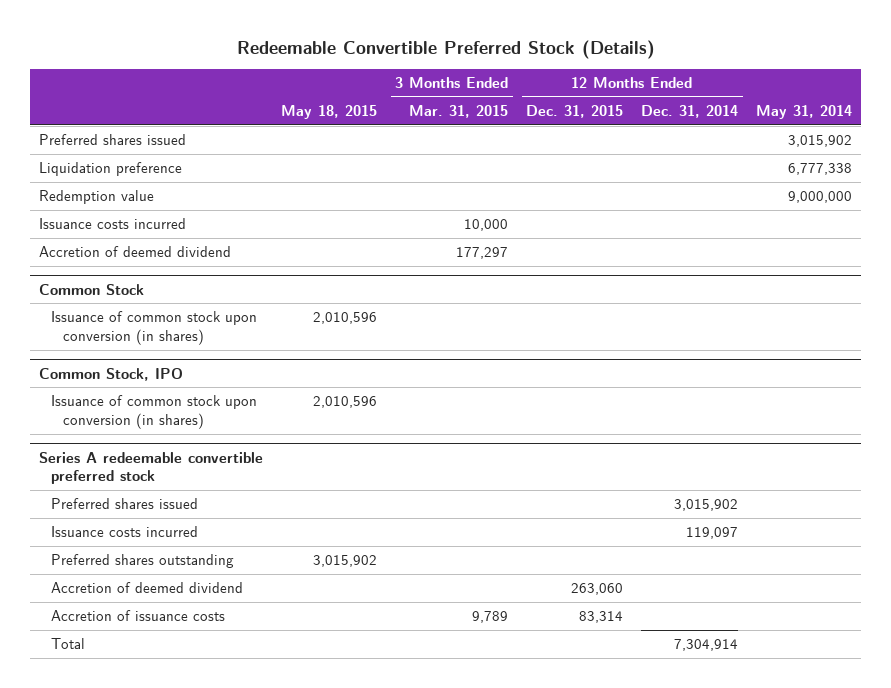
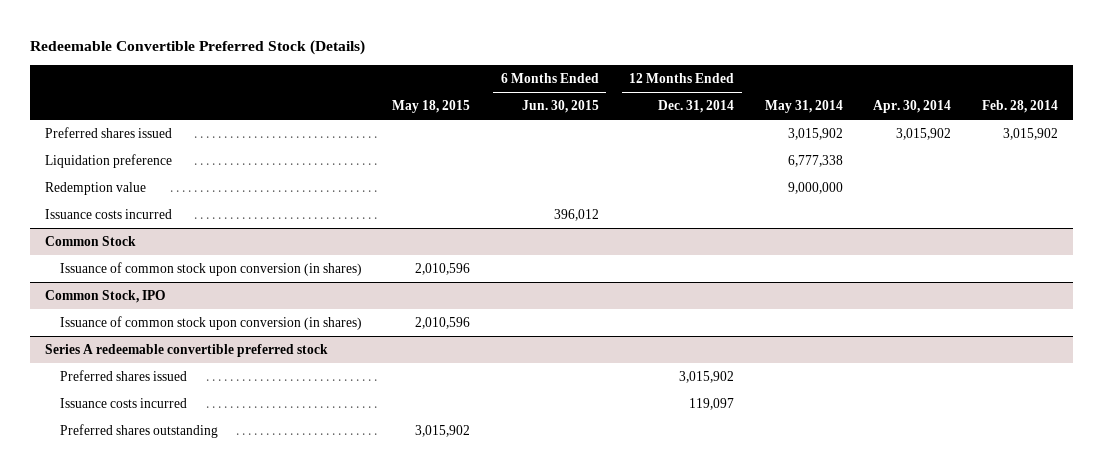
- | May 18, 2015 | 3 Months Ended Mar. 31, 2015 | 12 Months Ended Dec. 31, 2015 | 12 Months Ended Dec. 31, 2014 | May 31, 2014
+ | May 18, 2015 | 6 Months Ended Jun. 30, 2015 | 12 Months Ended Dec. 31, 2014 | May 31, 2014 | Apr. 30, 2014 | Feb. 28, 2014
- Accretion of deemed dividend | | 177,297 | | |
@ Series A redeemable convertible preferred stock
- Accretion of deemed dividend | | | 263,060 | |
- Accretion of issuance costs | | 9,789 | 83,314 | |
- Total | | | | 7,304,914 |

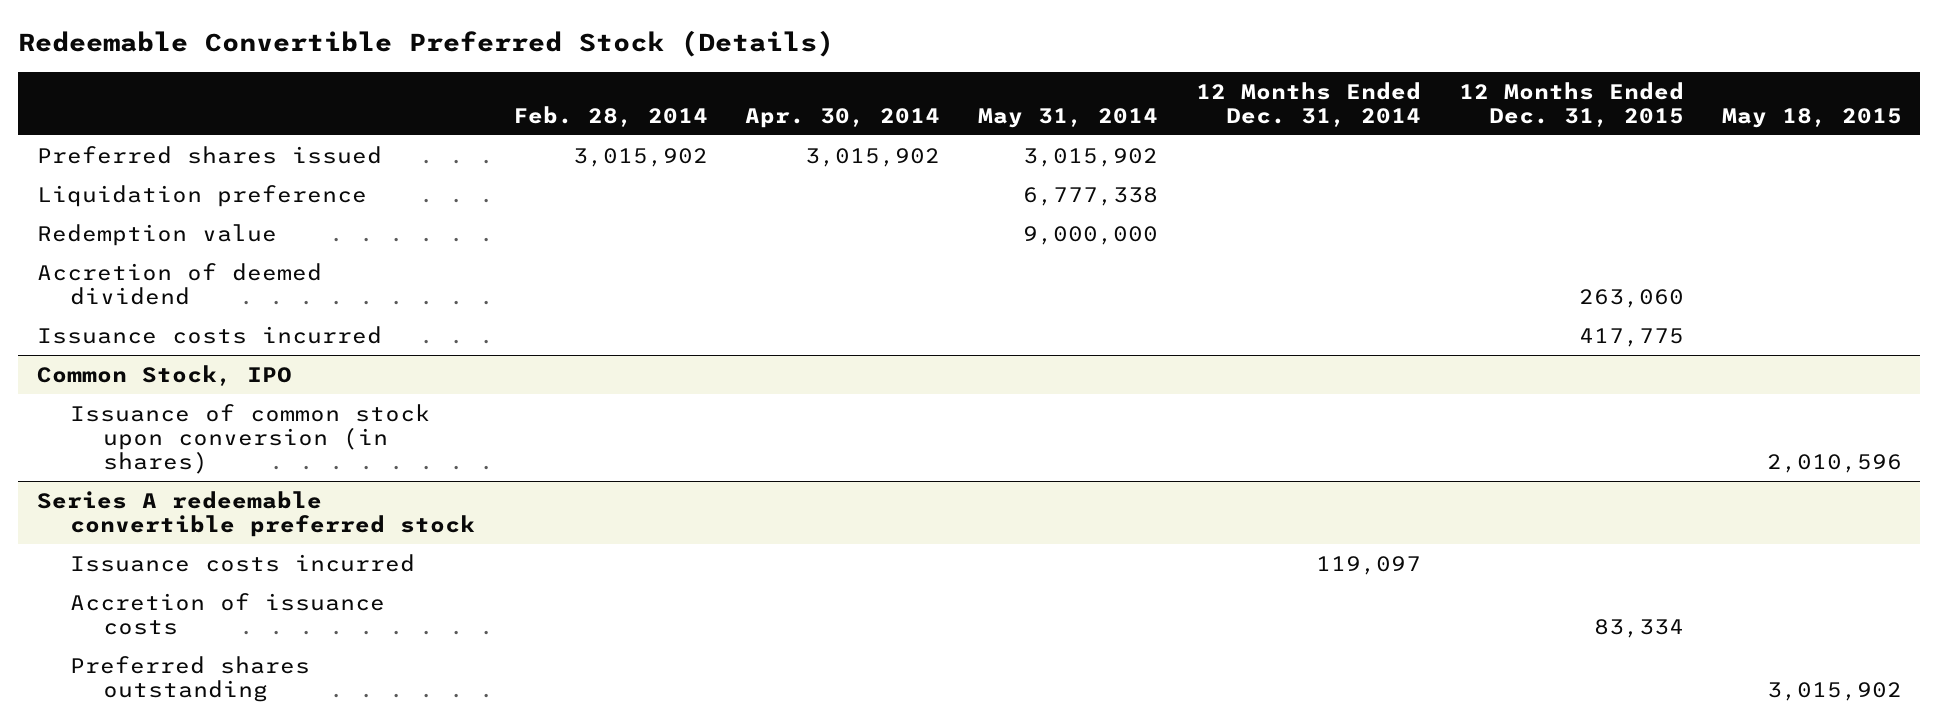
- | May 18, 2015 | 6 Months Ended Jun. 30, 2015 | 12 Months Ended Dec. 31, 2014 | May 31, 2014 | Apr. 30, 2014 | Feb. 28, 2014
+ | Feb. 28, 2014 | Apr. 30, 2014 | May 31, 2014 | 12 Months Ended Dec. 31, 2014 | 12 Months Ended Dec. 31, 2015 | May 18, 2015
+ Accretion of deemed dividend | | | | | 263,060 |
- Common Stock
- Issuance of common stock upon conversion (in shares) | 2,010,596 | | | | |
@ Series A redeemable convertible preferred stock
- Preferred shares issued | | | 3,015,902 | | |
+ Accretion of issuance costs | | | | | 83,334 |

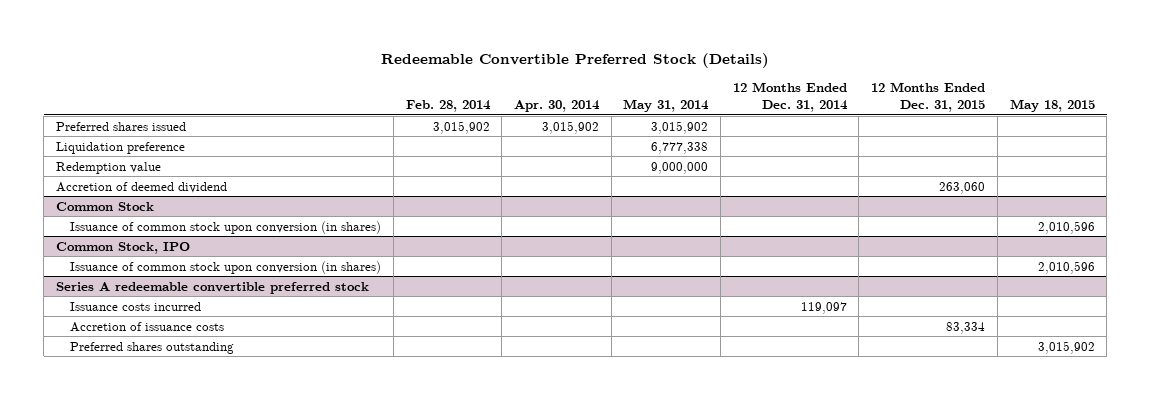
- Issuance costs incurred | | | | | 417,775 |
+ Common Stock
+ Issuance of common stock upon conversion (in shares) | | | | | | 2,010,596

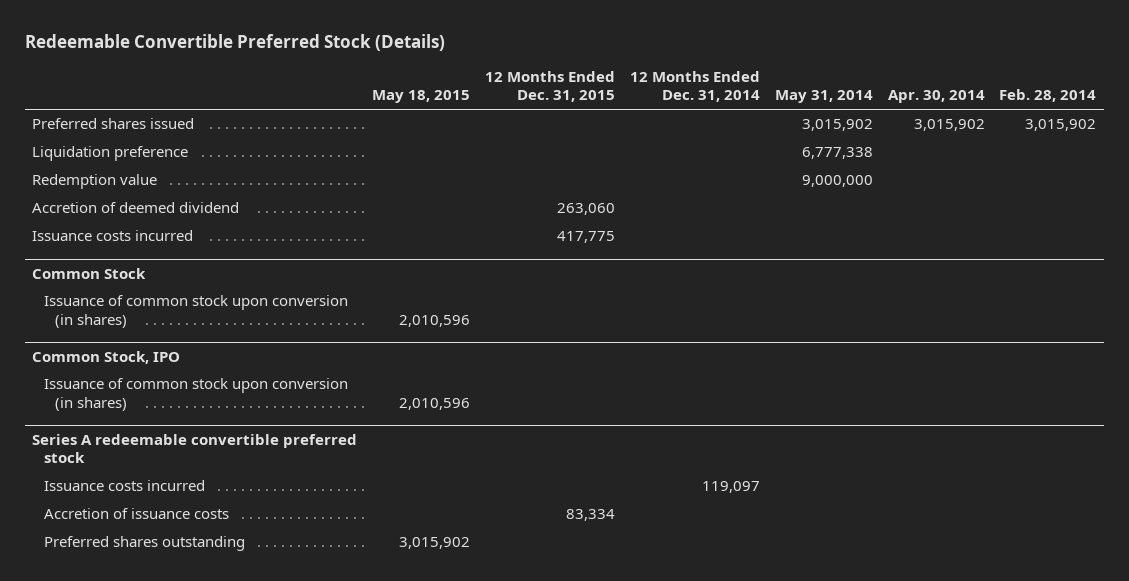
- | Feb. 28, 2014 | Apr. 30, 2014 | May 31, 2014 | 12 Months Ended Dec. 31, 2014 | 12 Months Ended Dec. 31, 2015 | May 18, 2015
+ | May 18, 2015 | 12 Months Ended Dec. 31, 2015 | 12 Months Ended Dec. 31, 2014 | May 31, 2014 | Apr. 30, 2014 | Feb. 28, 2014
+ Issuance costs incurred | | 417,775 | | | |

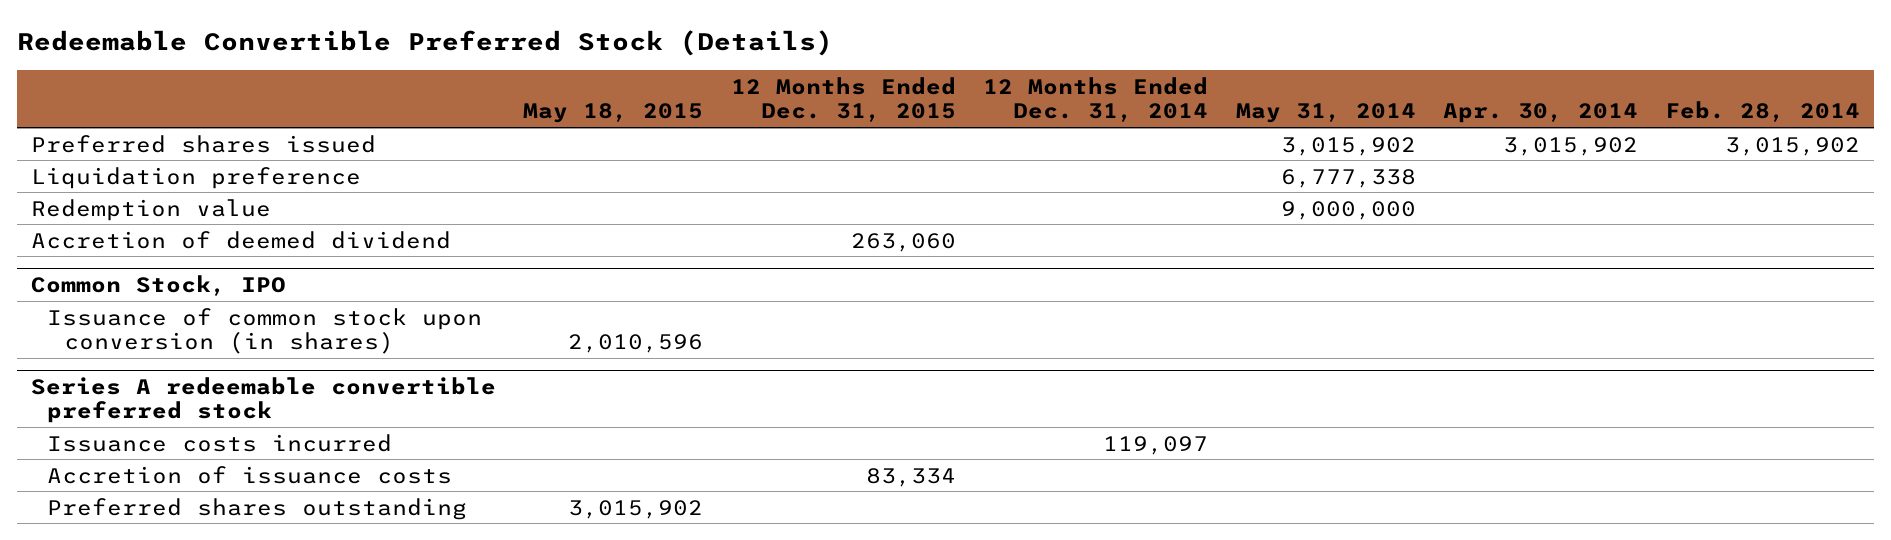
- Issuance costs incurred | | 417,775 | | | |
- Common Stock
- Issuance of common stock upon conversion (in shares) | 2,010,596 | | | | |

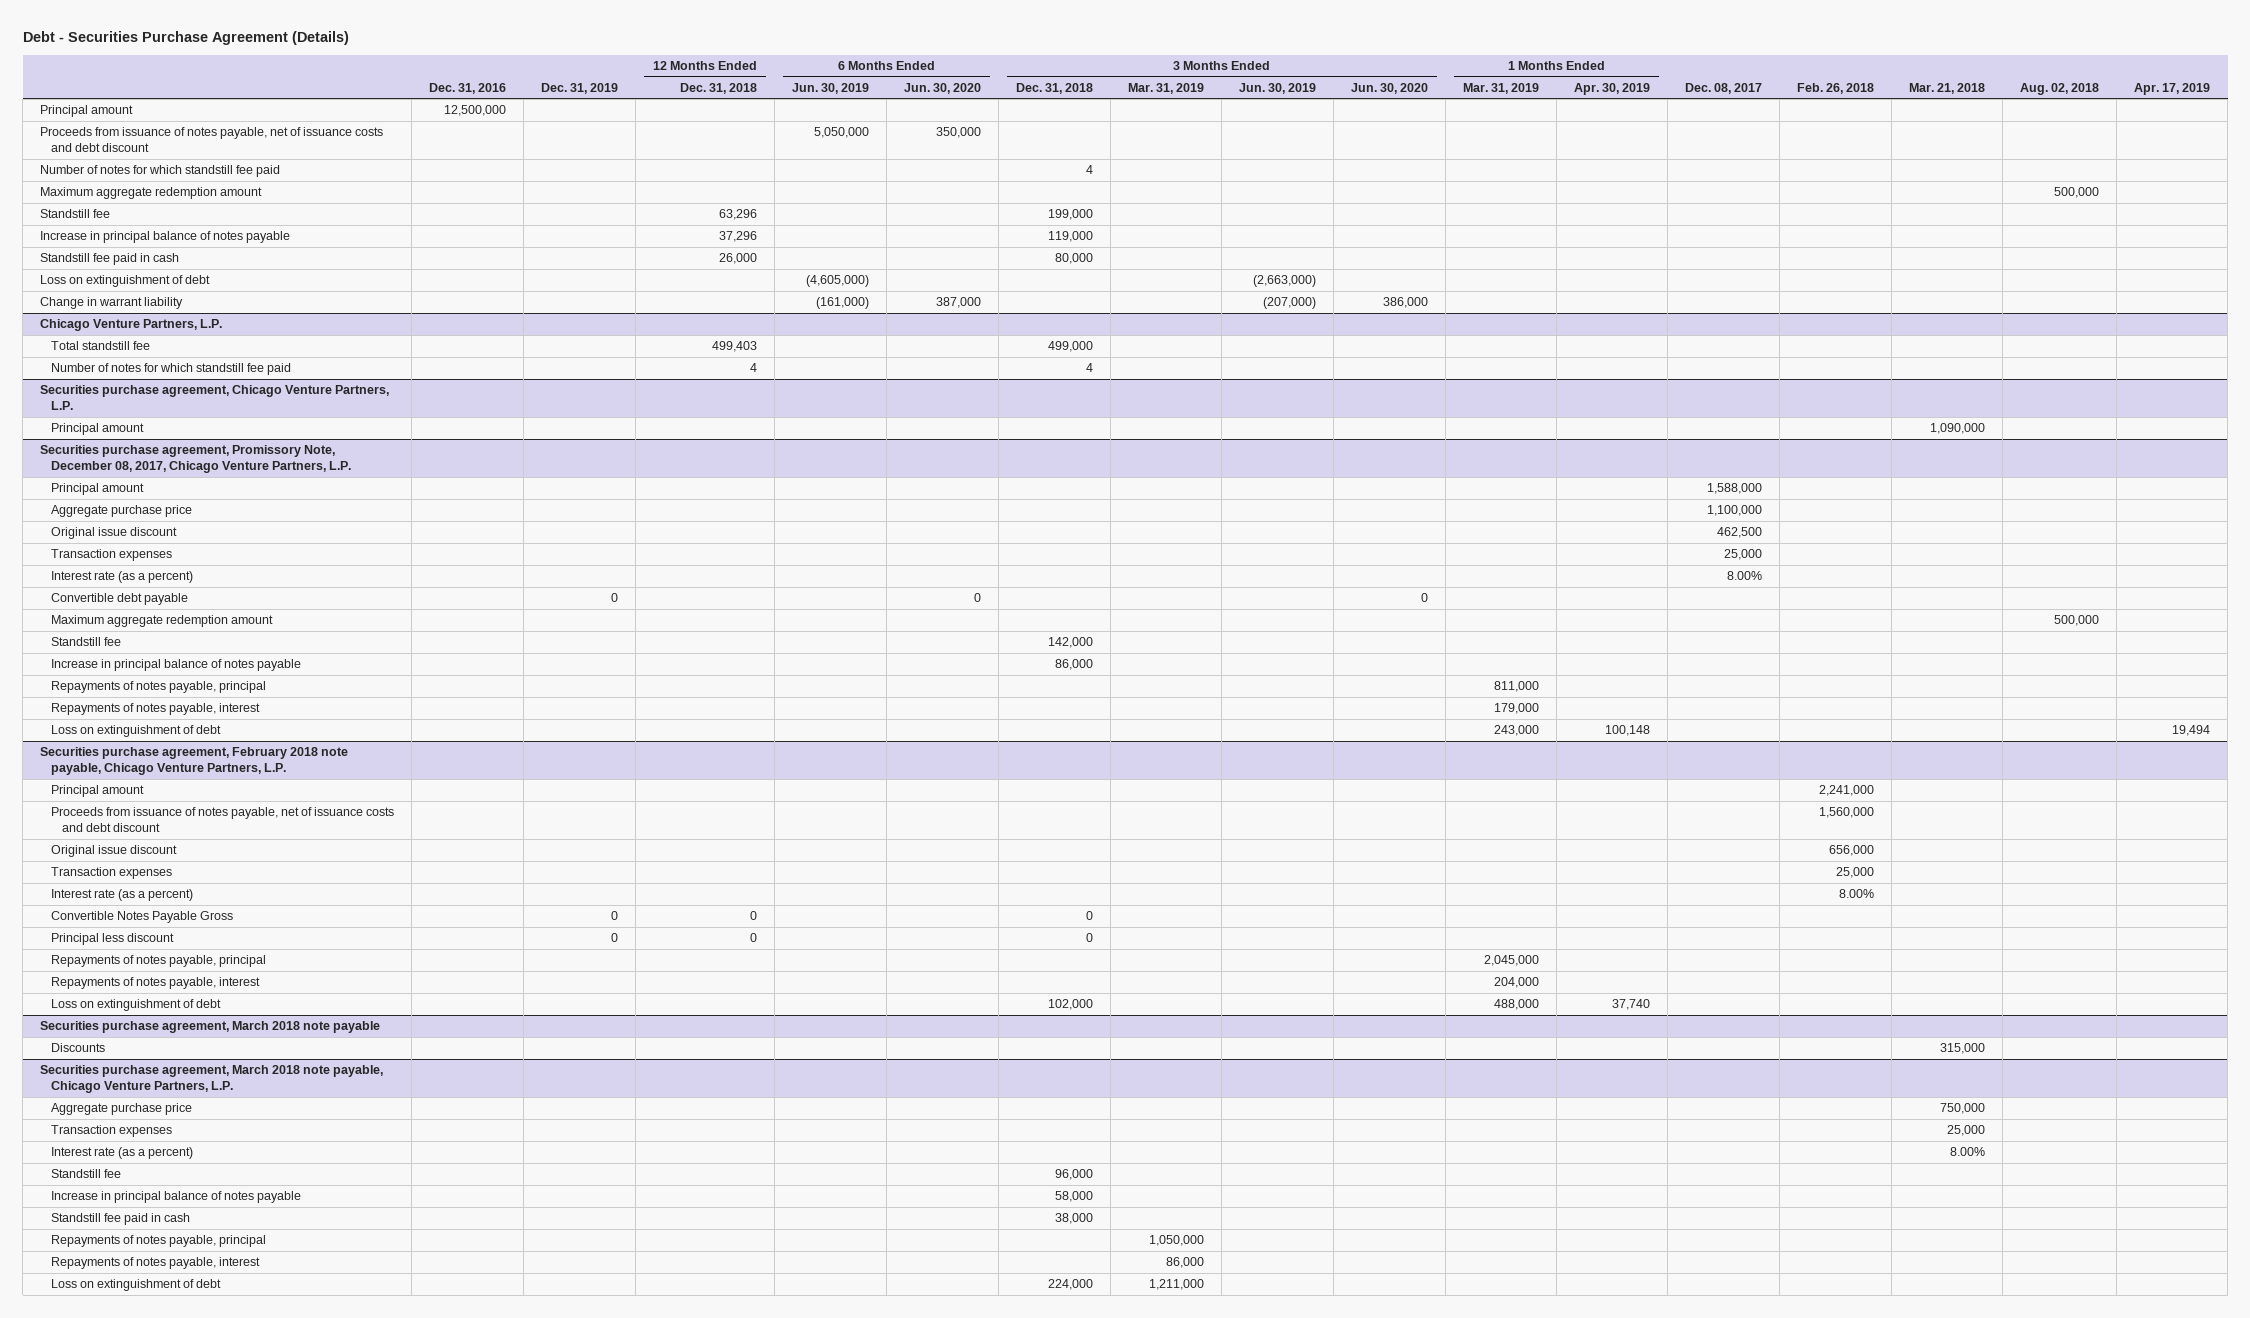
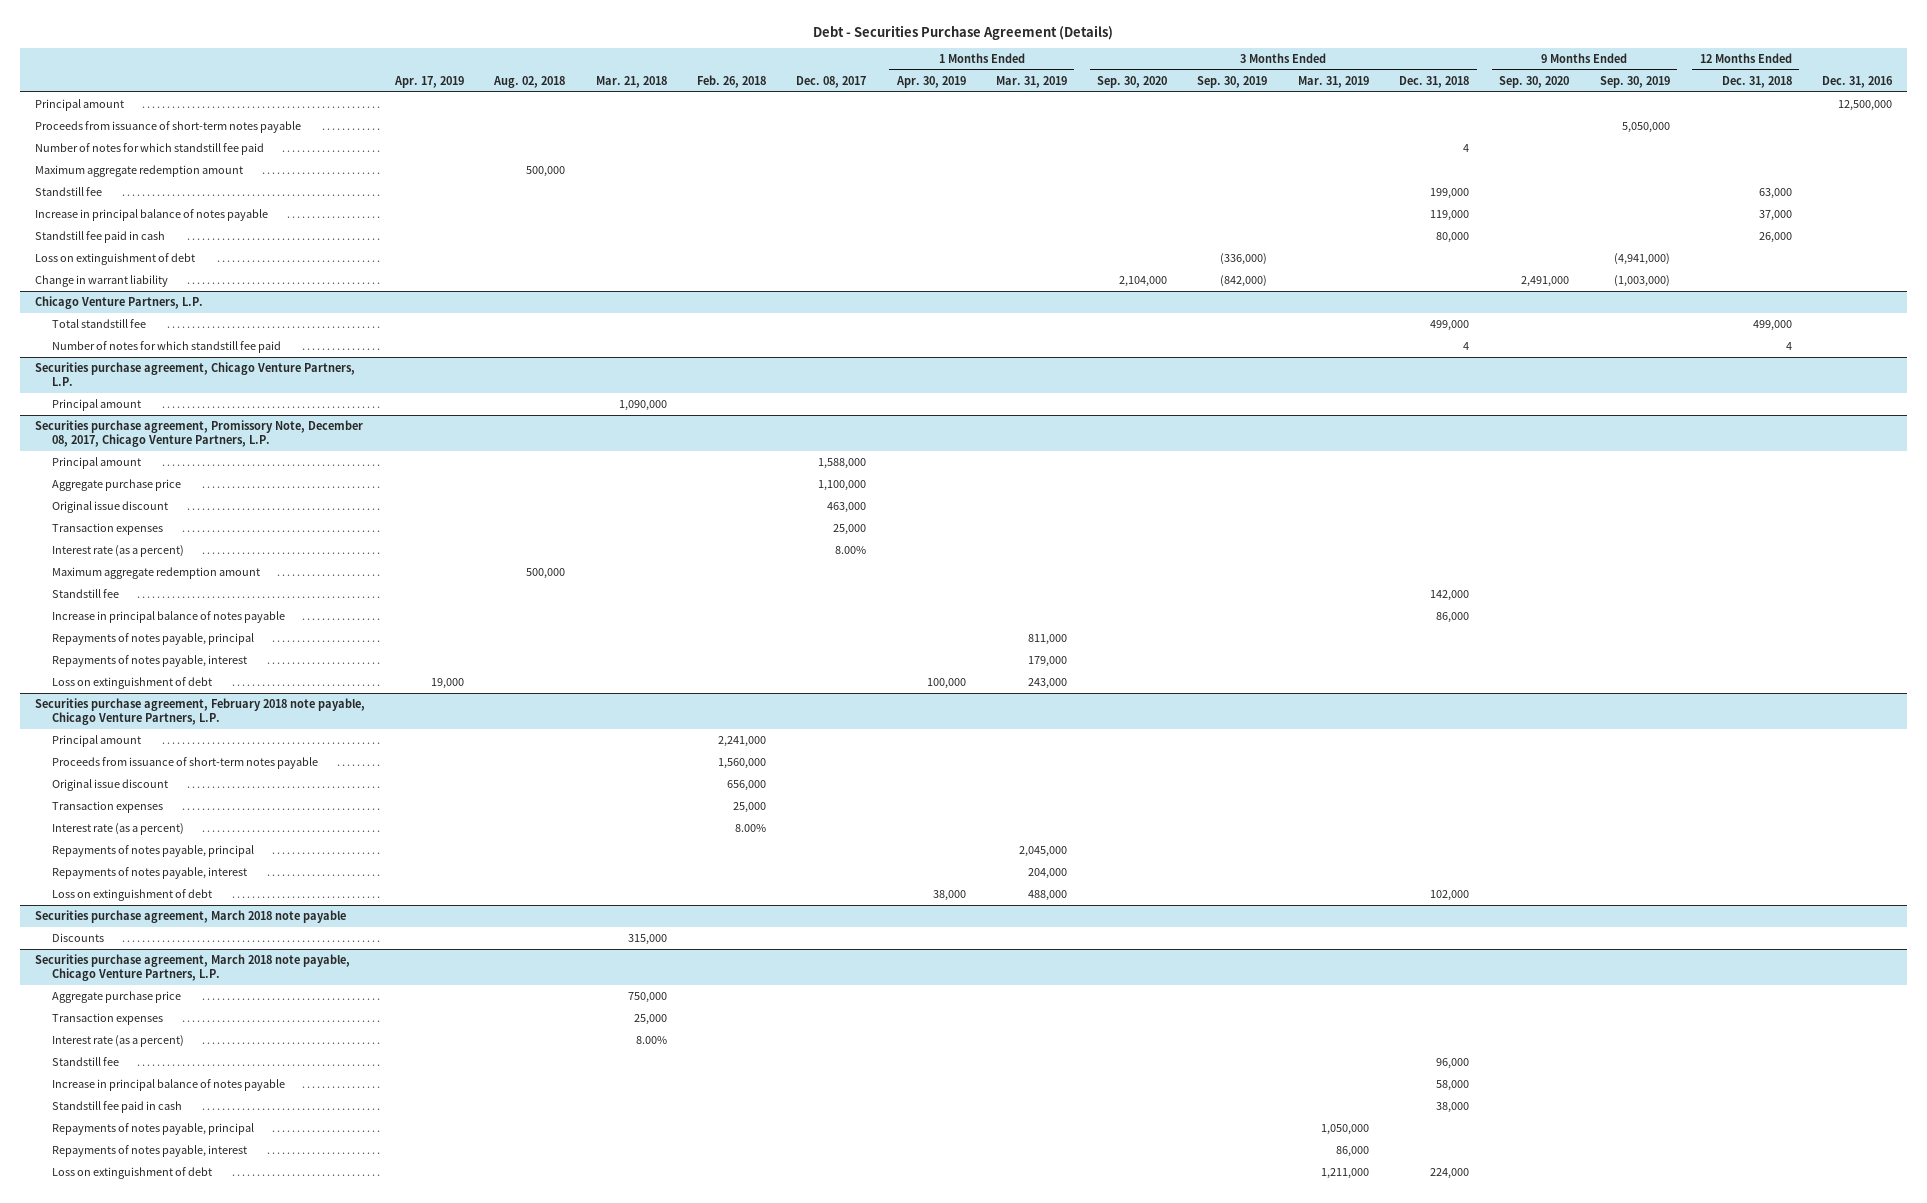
- | Dec. 31, 2016 | Dec. 31, 2019 | 12 Months Ended Dec. 31, 2018 | 6 Months Ended Jun. 30, 2019 | 6 Months Ended Jun. 30, 2020 | 3 Months Ended Dec. 31, 2018 | 3 Months Ended Mar. 31, 2019 | 3 Months Ended Jun. 30, 2019 | 3 Months Ended Jun. 30, 2020 | 1 Months Ended Mar. 31, 2019 | 1 Months Ended Apr. 30, 2019 | Dec. 08, 2017 | Feb. 26, 2018 | Mar. 21, 2018 | Aug. 02, 2018 | Apr. 17, 2019
+ | Apr. 17, 2019 | Aug. 02, 2018 | Mar. 21, 2018 | Feb. 26, 2018 | Dec. 08, 2017 | 1 Months Ended Apr. 30, 2019 | 1 Months Ended Mar. 31, 2019 | 3 Months Ended Sep. 30, 2020 | 3 Months Ended Sep. 30, 2019 | 3 Months Ended Mar. 31, 2019 | 3 Months Ended Dec. 31, 2018 | 9 Months Ended Sep. 30, 2020 | 9 Months Ended Sep. 30, 2019 | 12 Months Ended Dec. 31, 2018 | Dec. 31, 2016
- Proceeds from issuance of notes payable, net of issuance costs and debt discount | | | | 5,050,000 | 350,000 | | | | | | | | | | |
+ Proceeds from issuance of short-term notes payable | | | | | | | | | | | | | 5,050,000 | |
- Standstill fee | | | 63,296 | | | 199,000 | | | | | | | | | |
- Increase in principal balance of notes payable | | | 37,296 | | | 119,000 | | | | | | | | | |
+ Standstill fee | | | | | | | | | | | 199,000 | | | 63,000 |
+ Increase in principal balance of notes payable | | | | | | | | | | | 119,000 | | | 37,000 |
@ Chicago Venture Partners, L.P.
- Total standstill fee | | | 499,403 | | | 499,000 | | | | | | | | | |
+ Total standstill fee | | | | | | | | | | | 499,000 | | | 499,000 |
@ Securities purchase agreement, Promissory Note, December 08, 2017, Chicago Venture Partners, L.P.
- Original issue discount | | | | | | | | | | | | 462,500 | | | |
+ Original issue discount | | | | | 463,000 | | | | | | | | | |
- Convertible debt payable | | 0 | | | 0 | | | | 0 | | | | | | |
- Loss on extinguishment of debt | | | | | | | | | | 243,000 | 100,148 | | | | | 19,494
+ Loss on extinguishment of debt | 19,000 | | | | | 100,000 | 243,000 | | | | | | | |
@ Securities purchase agreement, February 2018 note payable, Chicago Venture Partners, L.P.
- Proceeds from issuance of notes payable, net of issuance costs and debt discount | | | | | | | | | | | | | 1,560,000 | | |
+ Proceeds from issuance of short-term notes payable | | | | 1,560,000 | | | | | | | | | | |
- Convertible Notes Payable Gross | | 0 | 0 | | | 0 | | | | | | | | | |
- Principal less discount | | 0 | 0 | | | 0 | | | | | | | | | |
- Loss on extinguishment of debt | | | | | | 102,000 | | | | 488,000 | 37,740 | | | | |
+ Loss on extinguishment of debt | | | | | | 38,000 | 488,000 | | | | 102,000 | | | |

